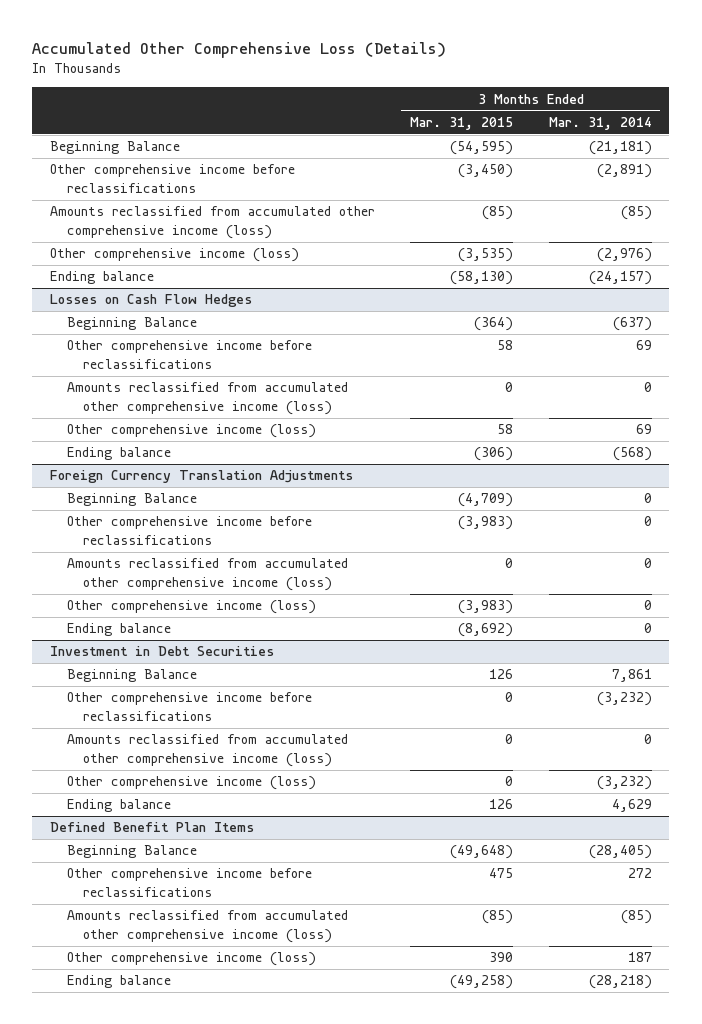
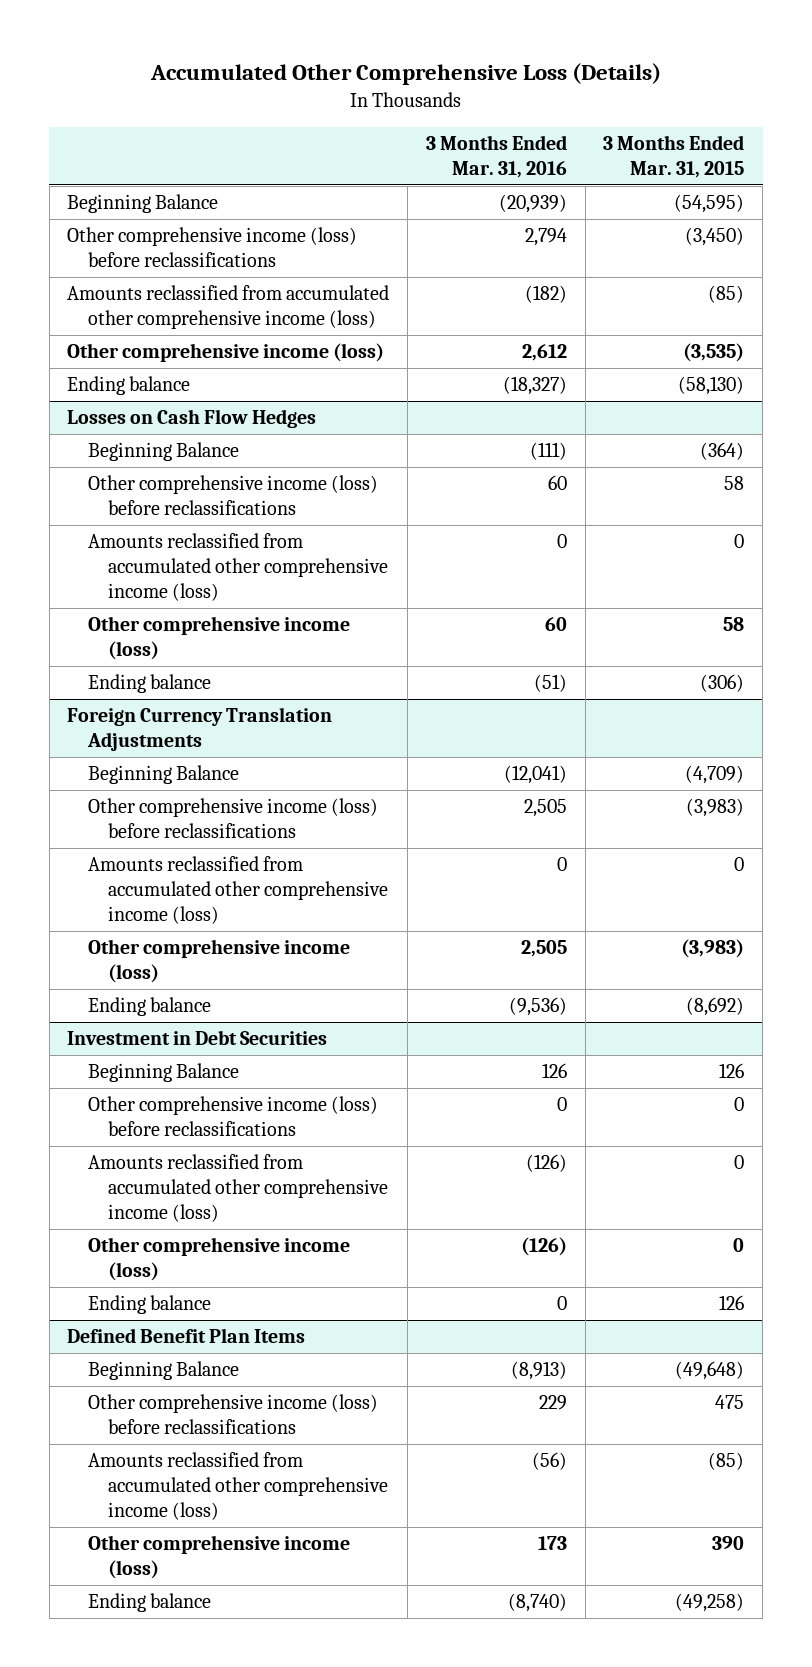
- | 3 Months Ended Mar. 31, 2015 | 3 Months Ended Mar. 31, 2014
+ | 3 Months Ended Mar. 31, 2016 | 3 Months Ended Mar. 31, 2015
- Other comprehensive income before reclassifications | (3,450) | (2,891)
+ Other comprehensive income (loss) before reclassifications | 2,794 | (3,450)
@ Losses on Cash Flow Hedges
- Other comprehensive income before reclassifications | 58 | 69
+ Other comprehensive income (loss) before reclassifications | 60 | 58
@ Foreign Currency Translation Adjustments
- Other comprehensive income before reclassifications | (3,983) | 0
+ Other comprehensive income (loss) before reclassifications | 2,505 | (3,983)
@ Investment in Debt Securities
- Other comprehensive income before reclassifications | 0 | (3,232)
+ Other comprehensive income (loss) before reclassifications | 0 | 0
@ Defined Benefit Plan Items
- Other comprehensive income before reclassifications | 475 | 272
+ Other comprehensive income (loss) before reclassifications | 229 | 475

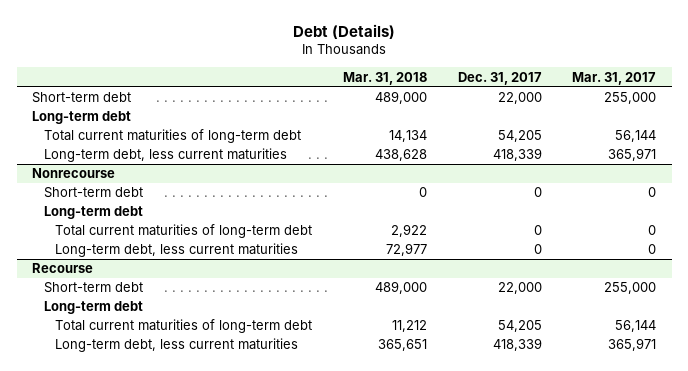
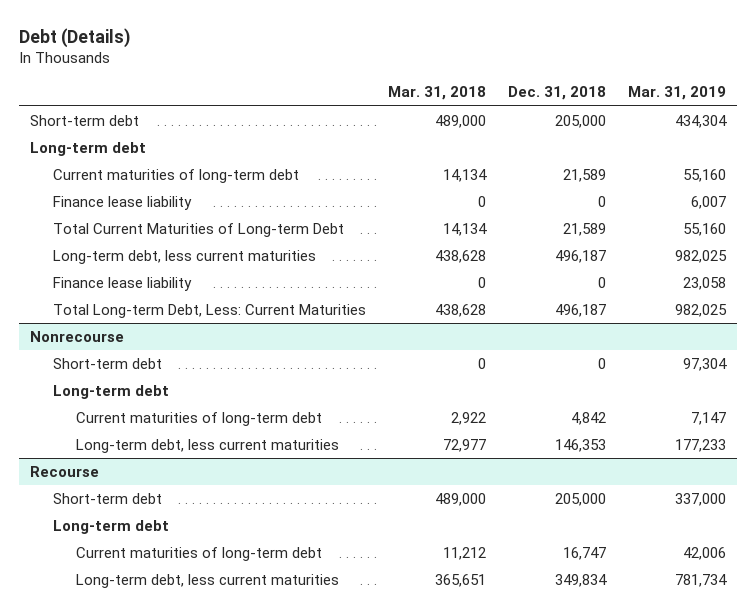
- | Mar. 31, 2018 | Dec. 31, 2017 | Mar. 31, 2017
+ | Mar. 31, 2018 | Dec. 31, 2018 | Mar. 31, 2019
- Total current maturities of long-term debt | 14,134 | 54,205 | 56,144
+ Current maturities of long-term debt | 14,134 | 21,589 | 55,160
+ Finance lease liability | 0 | 0 | 6,007
+ Total Current Maturities of Long-term Debt | 14,134 | 21,589 | 55,160
+ Finance lease liability | 0 | 0 | 23,058
+ Total Long-term Debt, Less: Current Maturities | 438,628 | 496,187 | 982,025
@ Nonrecourse
- Total current maturities of long-term debt | 2,922 | 0 | 0
+ Current maturities of long-term debt | 2,922 | 4,842 | 7,147
@ Recourse
- Total current maturities of long-term debt | 11,212 | 54,205 | 56,144
+ Current maturities of long-term debt | 11,212 | 16,747 | 42,006

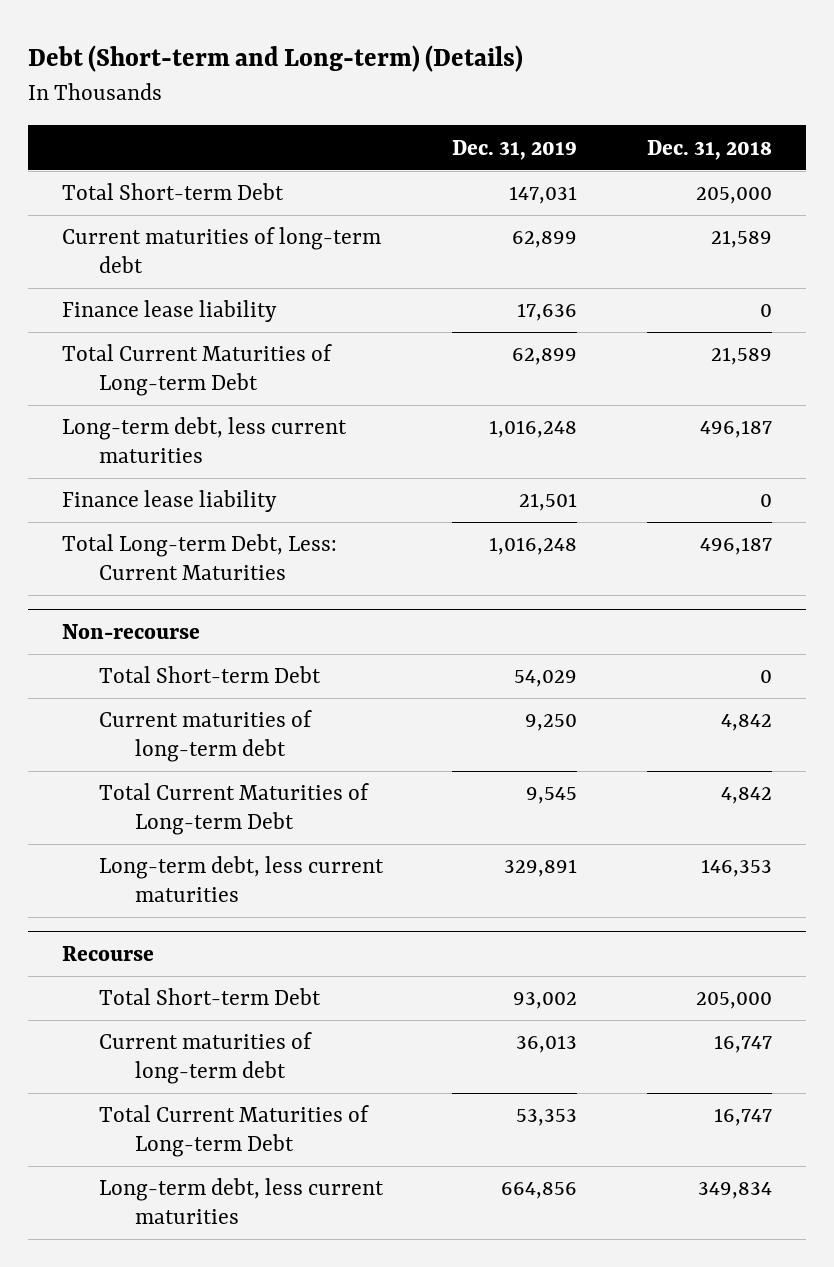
- Debt (Details)
+ Debt (Short-term and Long-term) (Details)
- | Mar. 31, 2018 | Dec. 31, 2018 | Mar. 31, 2019
+ | Dec. 31, 2019 | Dec. 31, 2018
- Short-term debt | 489,000 | 205,000 | 434,304
- Long-term debt
+ Total Short-term Debt | 147,031 | 205,000
- Nonrecourse
- Short-term debt | 0 | 0 | 97,304
- Long-term debt
+ Non-recourse
+ Total Short-term Debt | 54,029 | 0
+ Total Current Maturities of Long-term Debt | 9,545 | 4,842
@ Recourse
- Short-term debt | 489,000 | 205,000 | 337,000
- Long-term debt
+ Total Short-term Debt | 93,002 | 205,000
+ Total Current Maturities of Long-term Debt | 53,353 | 16,747

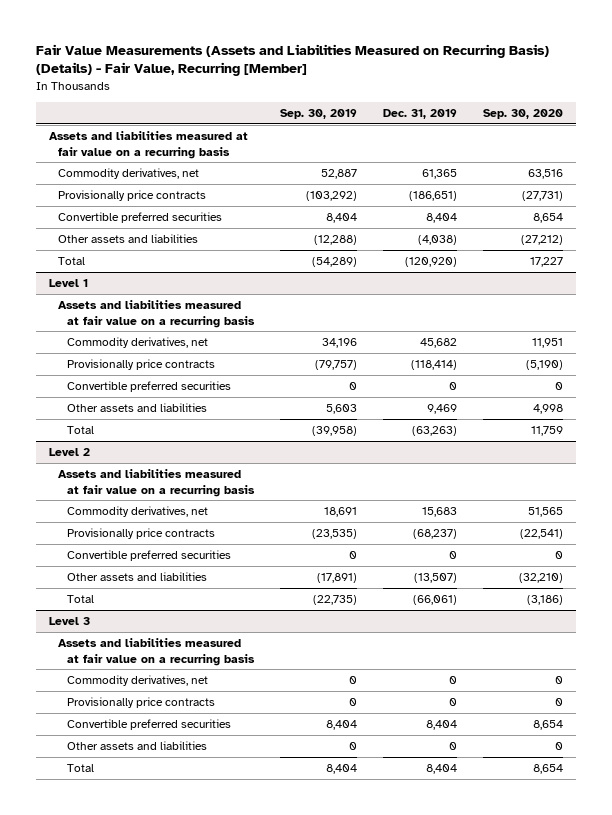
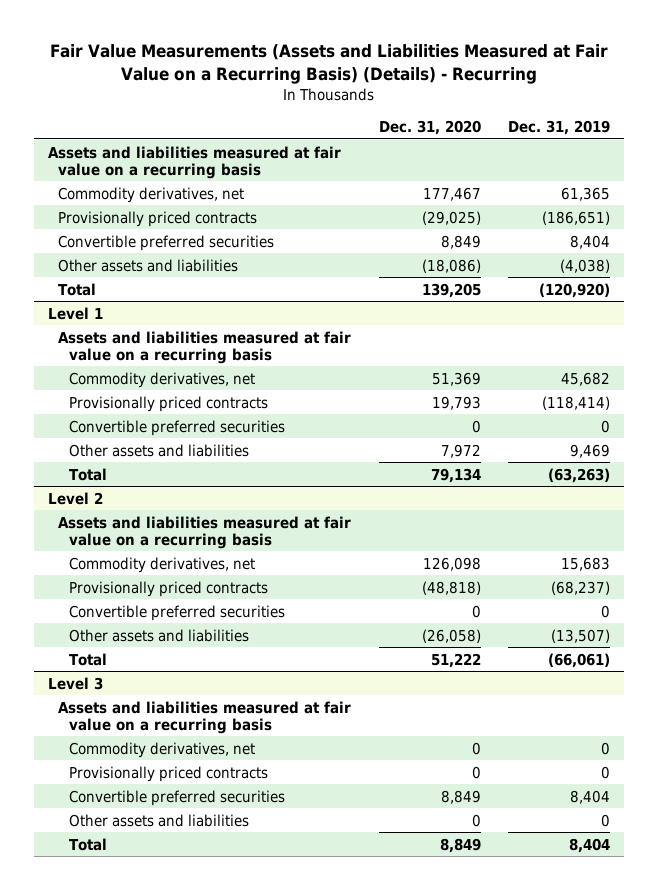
- Fair Value Measurements (Assets and Liabilities Measured on Recurring Basis) (Details) - Fair Value, Recurring [Member]
+ Fair Value Measurements (Assets and Liabilities Measured at Fair Value on a Recurring Basis) (Details) - Recurring
- | Sep. 30, 2019 | Dec. 31, 2019 | Sep. 30, 2020
+ | Dec. 31, 2020 | Dec. 31, 2019
- Provisionally price contracts | (103,292) | (186,651) | (27,731)
+ Provisionally priced contracts | (29,025) | (186,651)
@ Level 1
- Provisionally price contracts | (79,757) | (118,414) | (5,190)
+ Provisionally priced contracts | 19,793 | (118,414)
@ Level 2
- Provisionally price contracts | (23,535) | (68,237) | (22,541)
+ Provisionally priced contracts | (48,818) | (68,237)
@ Level 3
- Provisionally price contracts | 0 | 0 | 0
+ Provisionally priced contracts | 0 | 0

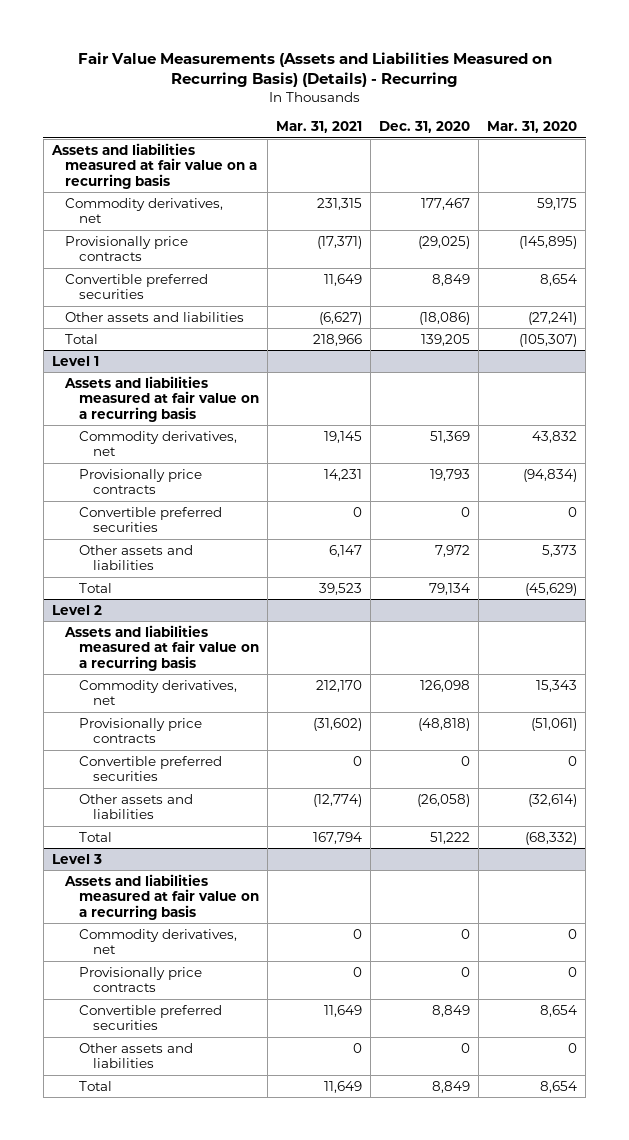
- Fair Value Measurements (Assets and Liabilities Measured at Fair Value on a Recurring Basis) (Details) - Recurring
+ Fair Value Measurements (Assets and Liabilities Measured on Recurring Basis) (Details) - Recurring
- | Dec. 31, 2020 | Dec. 31, 2019
+ | Mar. 31, 2021 | Dec. 31, 2020 | Mar. 31, 2020
- Provisionally priced contracts | (29,025) | (186,651)
+ Provisionally price contracts | (17,371) | (29,025) | (145,895)
@ Level 1
- Provisionally priced contracts | 19,793 | (118,414)
+ Provisionally price contracts | 14,231 | 19,793 | (94,834)
@ Level 2
- Provisionally priced contracts | (48,818) | (68,237)
+ Provisionally price contracts | (31,602) | (48,818) | (51,061)
@ Level 3
- Provisionally priced contracts | 0 | 0
+ Provisionally price contracts | 0 | 0 | 0

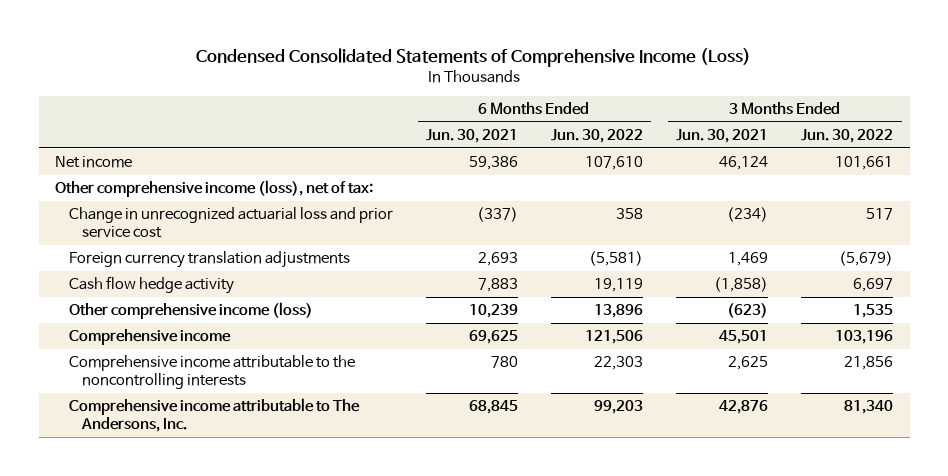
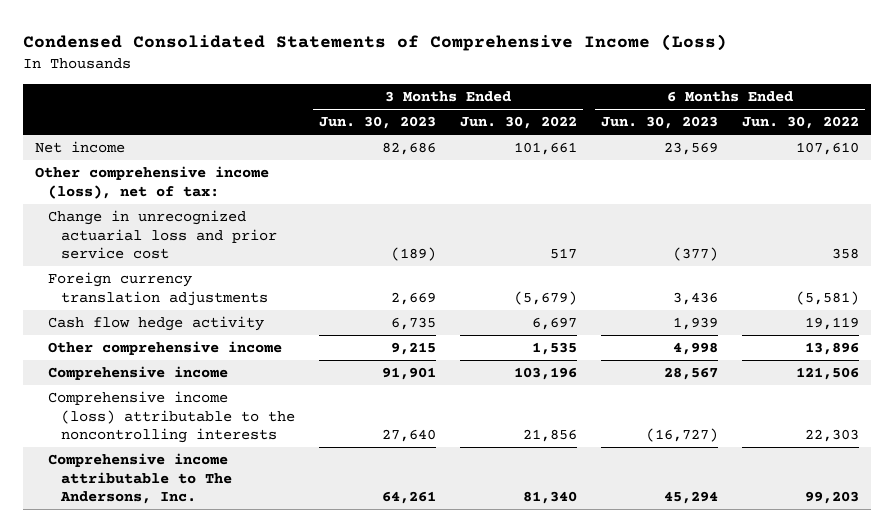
- | 6 Months Ended Jun. 30, 2021 | 6 Months Ended Jun. 30, 2022 | 3 Months Ended Jun. 30, 2021 | 3 Months Ended Jun. 30, 2022
+ | 3 Months Ended Jun. 30, 2023 | 3 Months Ended Jun. 30, 2022 | 6 Months Ended Jun. 30, 2023 | 6 Months Ended Jun. 30, 2022
- Other comprehensive income (loss) | 10,239 | 13,896 | (623) | 1,535
+ Other comprehensive income | 9,215 | 1,535 | 4,998 | 13,896
- Comprehensive income attributable to the noncontrolling interests | 780 | 22,303 | 2,625 | 21,856
+ Comprehensive income (loss) attributable to the noncontrolling interests | 27,640 | 21,856 | (16,727) | 22,303

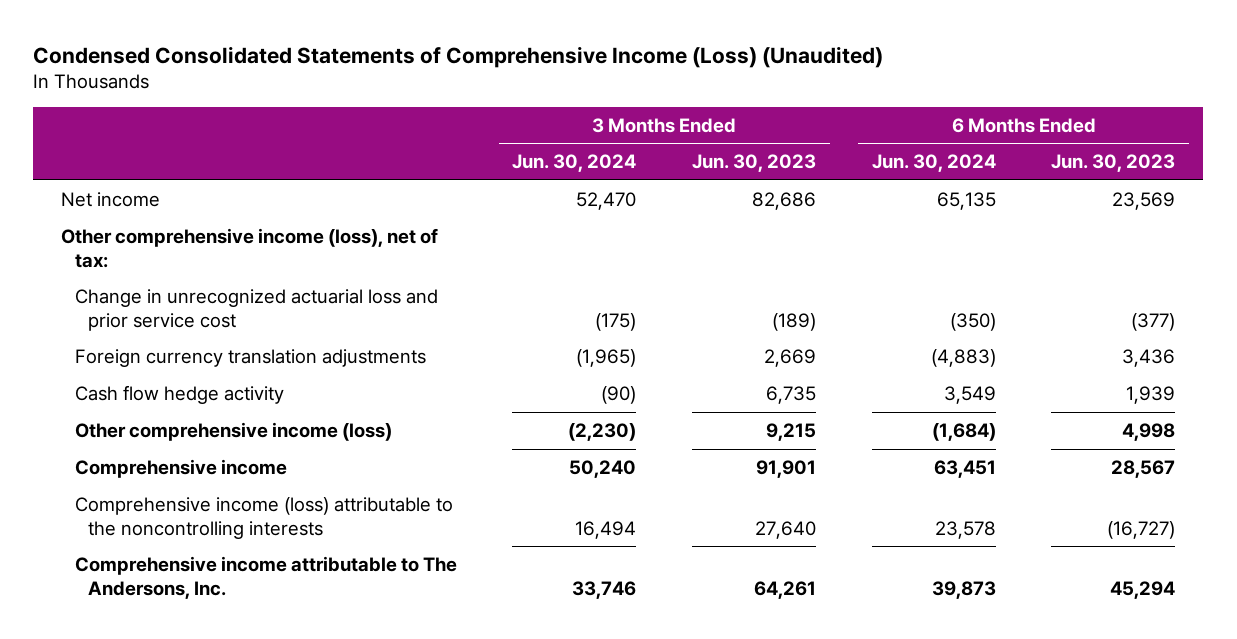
- Condensed Consolidated Statements of Comprehensive Income (Loss)
+ Condensed Consolidated Statements of Comprehensive Income (Loss) (Unaudited)
- | 3 Months Ended Jun. 30, 2023 | 3 Months Ended Jun. 30, 2022 | 6 Months Ended Jun. 30, 2023 | 6 Months Ended Jun. 30, 2022
+ | 3 Months Ended Jun. 30, 2024 | 3 Months Ended Jun. 30, 2023 | 6 Months Ended Jun. 30, 2024 | 6 Months Ended Jun. 30, 2023
- Other comprehensive income | 9,215 | 1,535 | 4,998 | 13,896
+ Other comprehensive income (loss) | (2,230) | 9,215 | (1,684) | 4,998

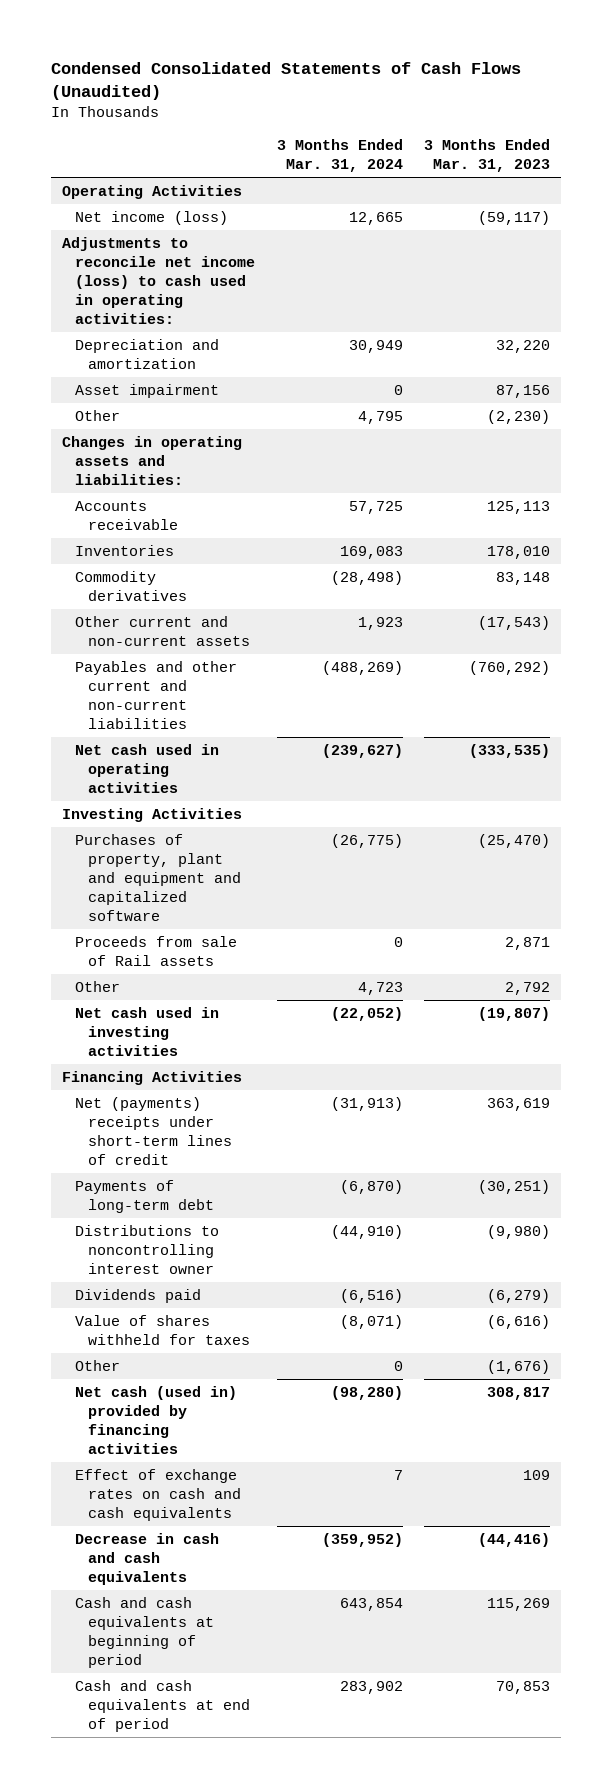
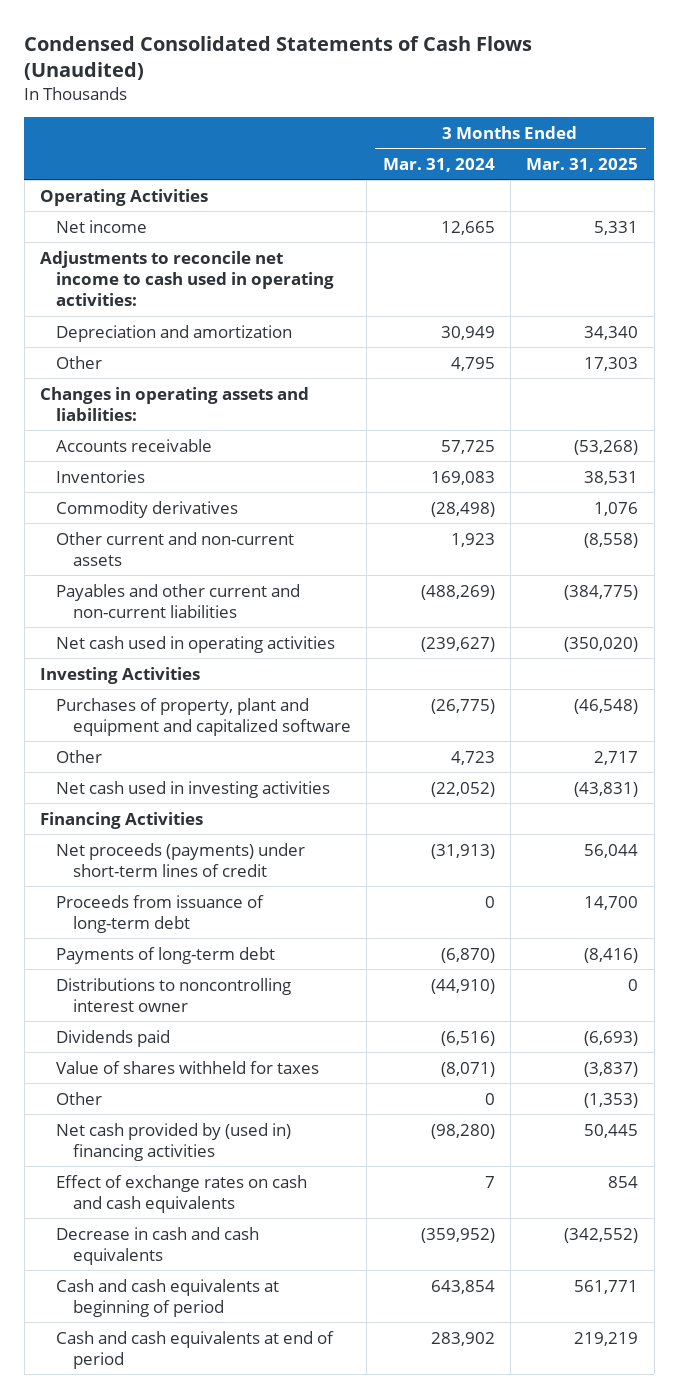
- | 3 Months Ended Mar. 31, 2024 | 3 Months Ended Mar. 31, 2023
+ | 3 Months Ended Mar. 31, 2024 | 3 Months Ended Mar. 31, 2025
- Net income (loss) | 12,665 | (59,117)
- Adjustments to reconcile net income (loss) to cash used in operating activities:
+ Net income | 12,665 | 5,331
+ Adjustments to reconcile net income to cash used in operating activities:
- Asset impairment | 0 | 87,156
- Proceeds from sale of Rail assets | 0 | 2,871
- Net (payments) receipts under short-term lines of credit | (31,913) | 363,619
+ Net proceeds (payments) under short-term lines of credit | (31,913) | 56,044
+ Proceeds from issuance of long-term debt | 0 | 14,700
- Net cash (used in) provided by financing activities | (98,280) | 308,817
+ Net cash provided by (used in) financing activities | (98,280) | 50,445

